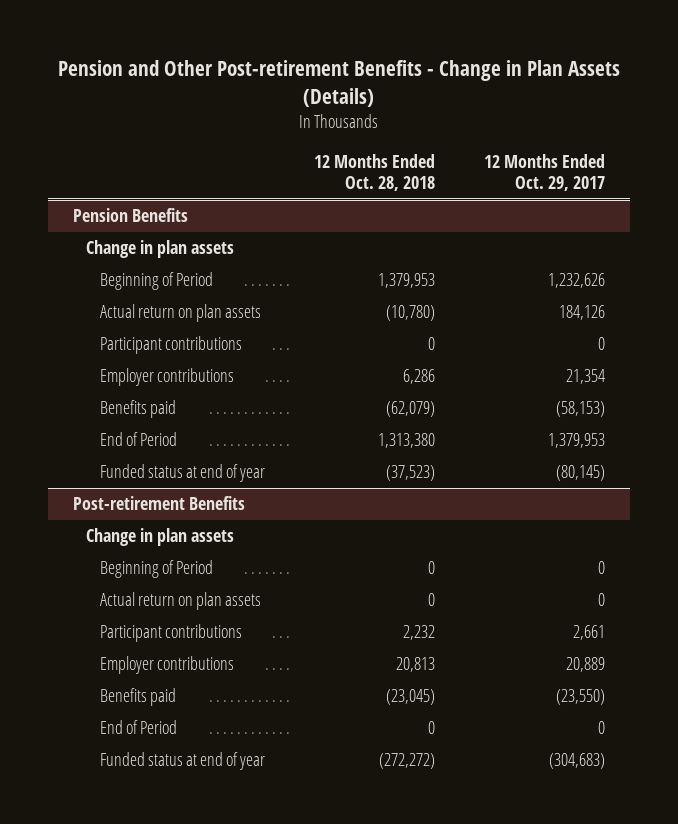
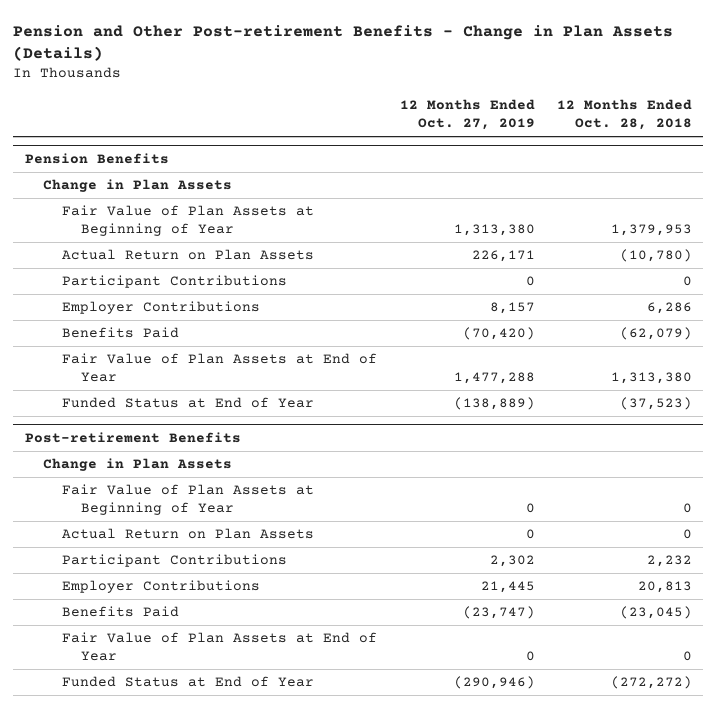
- | 12 Months Ended Oct. 28, 2018 | 12 Months Ended Oct. 29, 2017
+ | 12 Months Ended Oct. 27, 2019 | 12 Months Ended Oct. 28, 2018
@ Pension Benefits
- Change in plan assets
- Beginning of Period | 1,379,953 | 1,232,626
- Actual return on plan assets | (10,780) | 184,126
- Participant contributions | 0 | 0
- Employer contributions | 6,286 | 21,354
- Benefits paid | (62,079) | (58,153)
- End of Period | 1,313,380 | 1,379,953
- Funded status at end of year | (37,523) | (80,145)
+ Change in Plan Assets
+ Fair Value of Plan Assets at Beginning of Year | 1,313,380 | 1,379,953
+ Actual Return on Plan Assets | 226,171 | (10,780)
+ Participant Contributions | 0 | 0
+ Employer Contributions | 8,157 | 6,286
+ Benefits Paid | (70,420) | (62,079)
+ Fair Value of Plan Assets at End of Year | 1,477,288 | 1,313,380
+ Funded Status at End of Year | (138,889) | (37,523)
@ Post-retirement Benefits
- Change in plan assets
- Beginning of Period | 0 | 0
- Actual return on plan assets | 0 | 0
- Participant contributions | 2,232 | 2,661
- Employer contributions | 20,813 | 20,889
- Benefits paid | (23,045) | (23,550)
- End of Period | 0 | 0
- Funded status at end of year | (272,272) | (304,683)
+ Change in Plan Assets
+ Fair Value of Plan Assets at Beginning of Year | 0 | 0
+ Actual Return on Plan Assets | 0 | 0
+ Participant Contributions | 2,302 | 2,232
+ Employer Contributions | 21,445 | 20,813
+ Benefits Paid | (23,747) | (23,045)
+ Fair Value of Plan Assets at End of Year | 0 | 0
+ Funded Status at End of Year | (290,946) | (272,272)

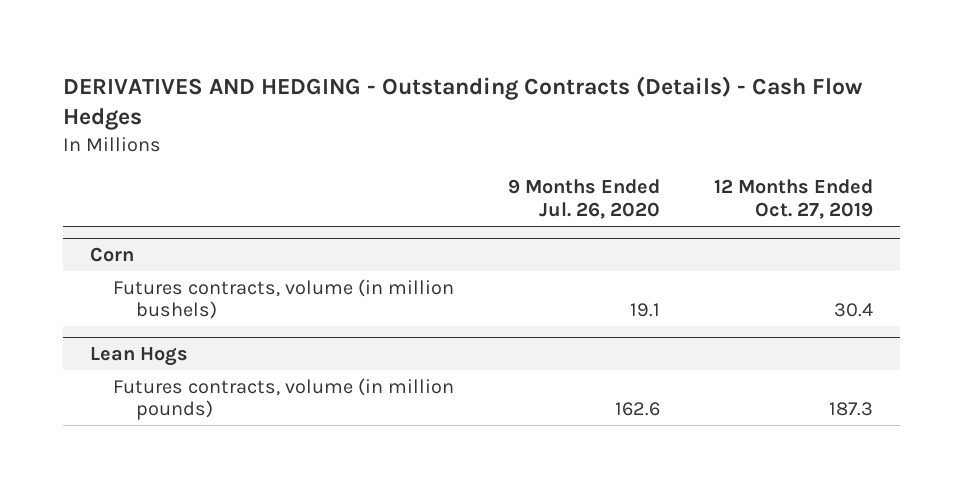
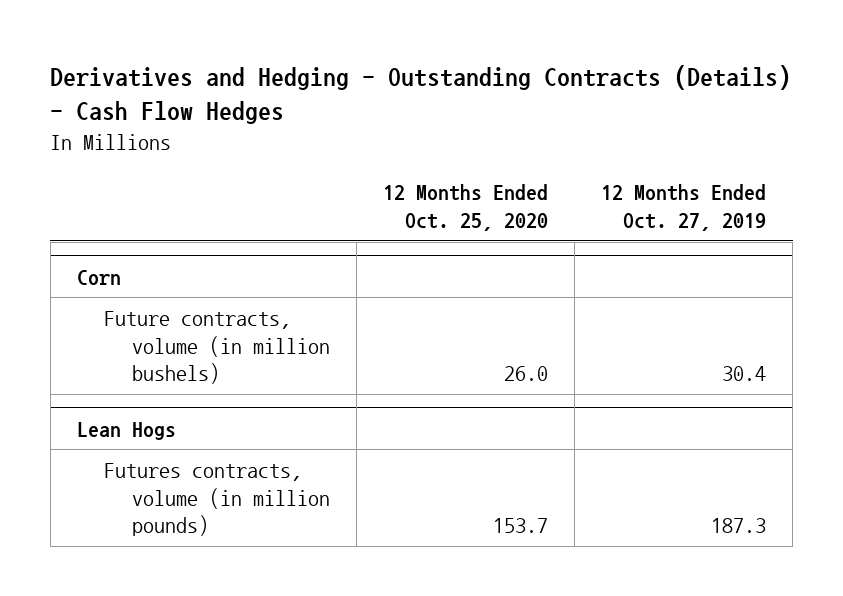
- DERIVATIVES AND HEDGING - Outstanding Contracts (Details) - Cash Flow Hedges
+ Derivatives and Hedging - Outstanding Contracts (Details) - Cash Flow Hedges
- | 9 Months Ended Jul. 26, 2020 | 12 Months Ended Oct. 27, 2019
+ | 12 Months Ended Oct. 25, 2020 | 12 Months Ended Oct. 27, 2019
@ Corn
- Futures contracts, volume (in million bushels) | 19.1 | 30.4
+ Future contracts, volume (in million bushels) | 26.0 | 30.4

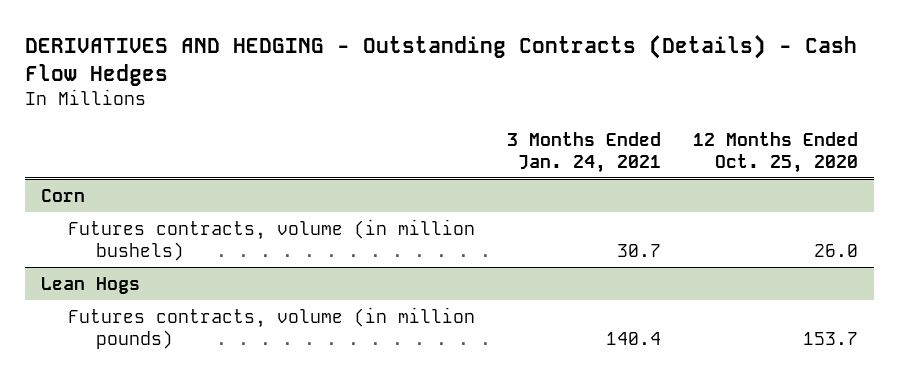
- Derivatives and Hedging - Outstanding Contracts (Details) - Cash Flow Hedges
+ DERIVATIVES AND HEDGING - Outstanding Contracts (Details) - Cash Flow Hedges
- | 12 Months Ended Oct. 25, 2020 | 12 Months Ended Oct. 27, 2019
+ | 3 Months Ended Jan. 24, 2021 | 12 Months Ended Oct. 25, 2020
@ Corn
- Future contracts, volume (in million bushels) | 26.0 | 30.4
+ Futures contracts, volume (in million bushels) | 30.7 | 26.0

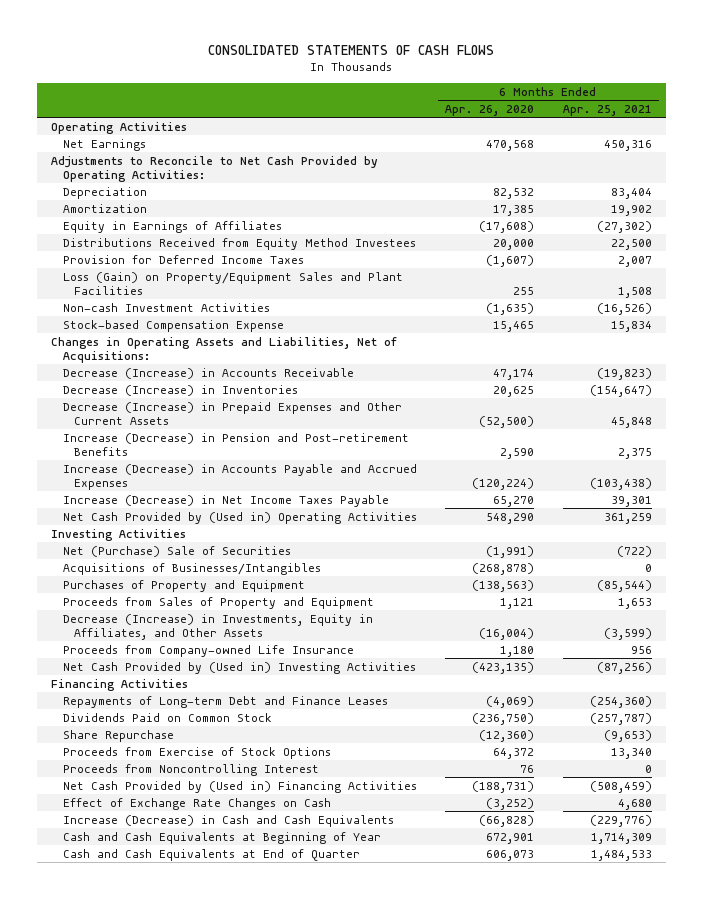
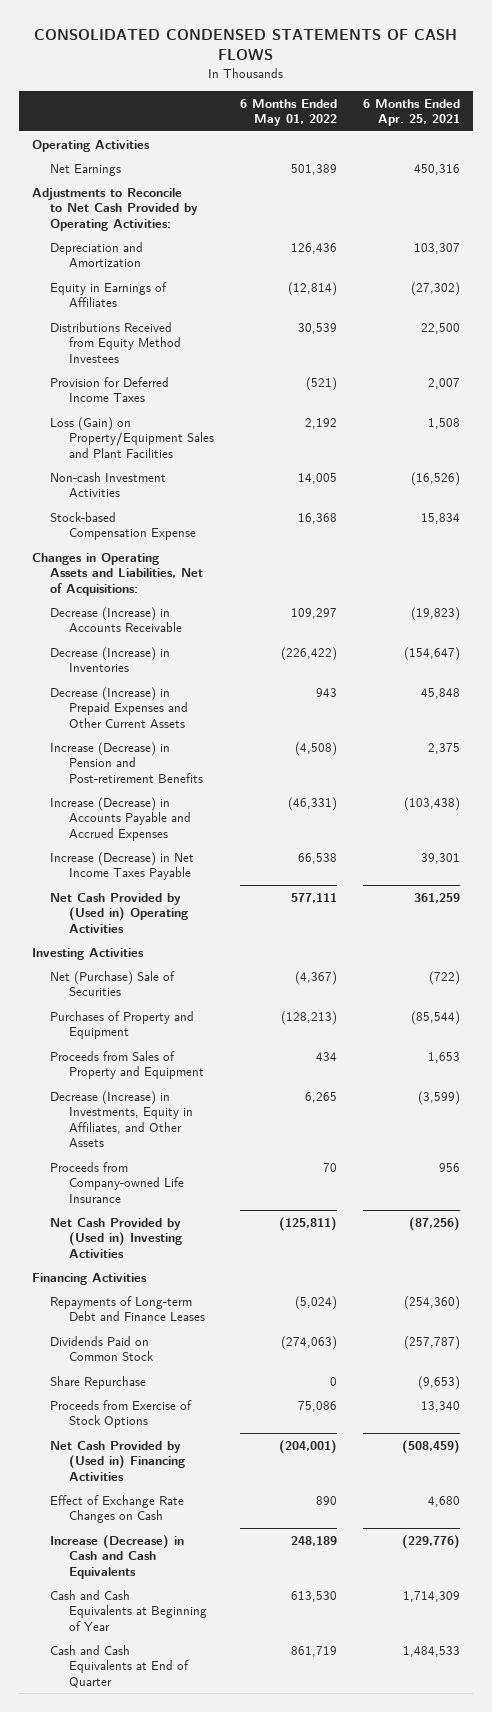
- CONSOLIDATED STATEMENTS OF CASH FLOWS
+ CONSOLIDATED CONDENSED STATEMENTS OF CASH FLOWS
- | 6 Months Ended Apr. 26, 2020 | 6 Months Ended Apr. 25, 2021
+ | 6 Months Ended May 01, 2022 | 6 Months Ended Apr. 25, 2021
- Depreciation | 82,532 | 83,404
- Amortization | 17,385 | 19,902
+ Depreciation and Amortization | 126,436 | 103,307
- Acquisitions of Businesses/Intangibles | (268,878) | 0
- Proceeds from Noncontrolling Interest | 76 | 0

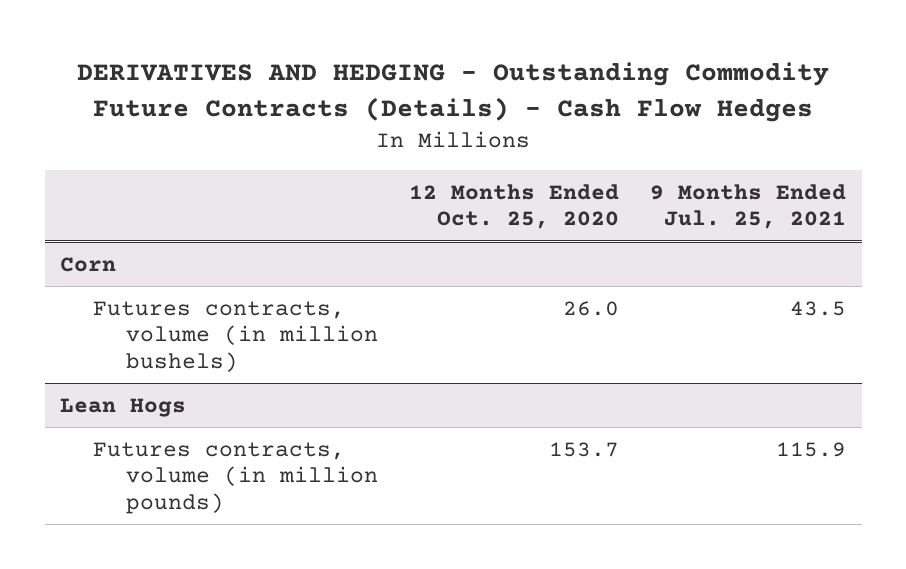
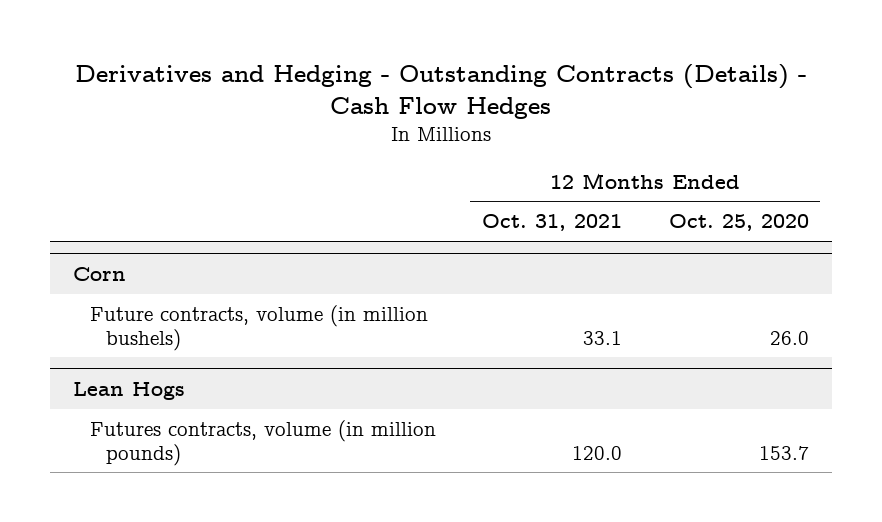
- DERIVATIVES AND HEDGING - Outstanding Commodity Future Contracts (Details) - Cash Flow Hedges
+ Derivatives and Hedging - Outstanding Contracts (Details) - Cash Flow Hedges
- | 12 Months Ended Oct. 25, 2020 | 9 Months Ended Jul. 25, 2021
+ | 12 Months Ended Oct. 31, 2021 | 12 Months Ended Oct. 25, 2020
@ Corn
- Futures contracts, volume (in million bushels) | 26.0 | 43.5
+ Future contracts, volume (in million bushels) | 33.1 | 26.0

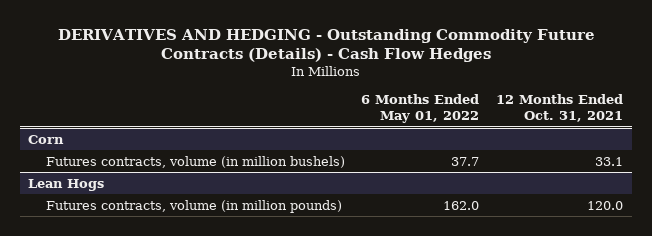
- Derivatives and Hedging - Outstanding Contracts (Details) - Cash Flow Hedges
+ DERIVATIVES AND HEDGING - Outstanding Commodity Future Contracts (Details) - Cash Flow Hedges
- | 12 Months Ended Oct. 31, 2021 | 12 Months Ended Oct. 25, 2020
+ | 6 Months Ended May 01, 2022 | 12 Months Ended Oct. 31, 2021
@ Corn
- Future contracts, volume (in million bushels) | 33.1 | 26.0
+ Futures contracts, volume (in million bushels) | 37.7 | 33.1

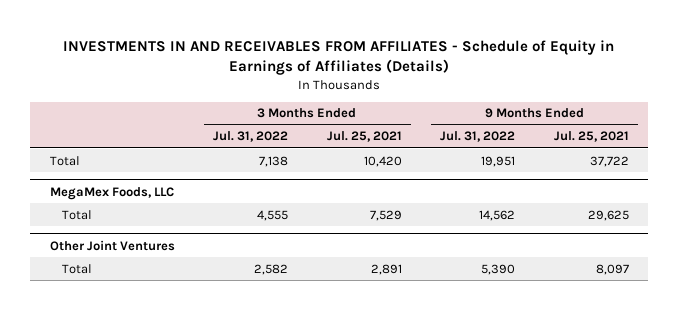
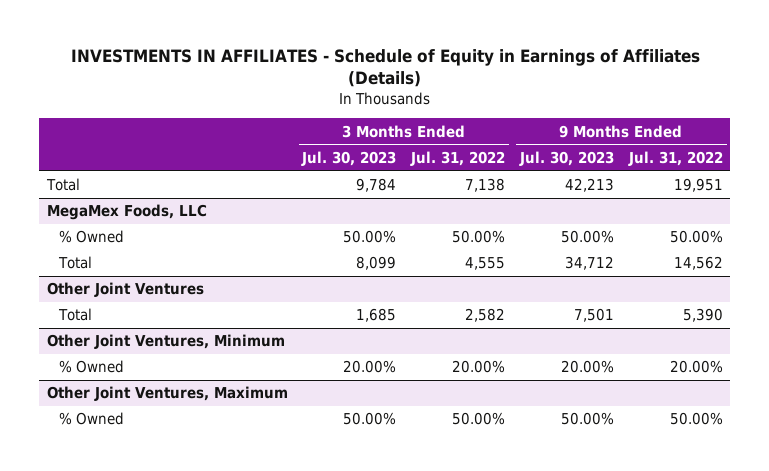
- INVESTMENTS IN AND RECEIVABLES FROM AFFILIATES - Schedule of Equity in Earnings of Affiliates (Details)
+ INVESTMENTS IN AFFILIATES - Schedule of Equity in Earnings of Affiliates (Details)
- | 3 Months Ended Jul. 31, 2022 | 3 Months Ended Jul. 25, 2021 | 9 Months Ended Jul. 31, 2022 | 9 Months Ended Jul. 25, 2021
+ | 3 Months Ended Jul. 30, 2023 | 3 Months Ended Jul. 31, 2022 | 9 Months Ended Jul. 30, 2023 | 9 Months Ended Jul. 31, 2022
@ MegaMex Foods, LLC
+ % Owned | 50.00% | 50.00% | 50.00% | 50.00%
+ Other Joint Ventures, Minimum
+ % Owned | 20.00% | 20.00% | 20.00% | 20.00%
+ Other Joint Ventures, Maximum
+ % Owned | 50.00% | 50.00% | 50.00% | 50.00%

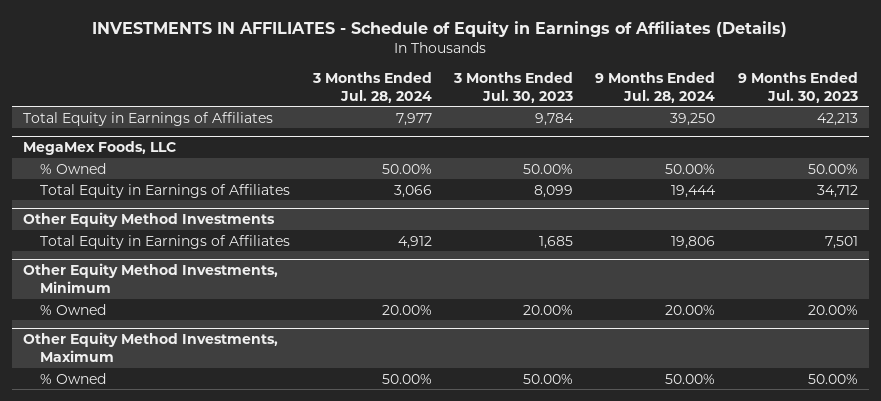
- | 3 Months Ended Jul. 30, 2023 | 3 Months Ended Jul. 31, 2022 | 9 Months Ended Jul. 30, 2023 | 9 Months Ended Jul. 31, 2022
+ | 3 Months Ended Jul. 28, 2024 | 3 Months Ended Jul. 30, 2023 | 9 Months Ended Jul. 28, 2024 | 9 Months Ended Jul. 30, 2023
- Total | 9,784 | 7,138 | 42,213 | 19,951
+ Total Equity in Earnings of Affiliates | 7,977 | 9,784 | 39,250 | 42,213
@ MegaMex Foods, LLC
- Total | 8,099 | 4,555 | 34,712 | 14,562
- Other Joint Ventures
- Total | 1,685 | 2,582 | 7,501 | 5,390
- Other Joint Ventures, Minimum
@ MegaMex Foods, LLC
+ Total Equity in Earnings of Affiliates | 3,066 | 8,099 | 19,444 | 34,712
+ Other Equity Method Investments
+ Total Equity in Earnings of Affiliates | 4,912 | 1,685 | 19,806 | 7,501
+ Other Equity Method Investments, Minimum
- Other Joint Ventures, Maximum
+ Other Equity Method Investments, Maximum

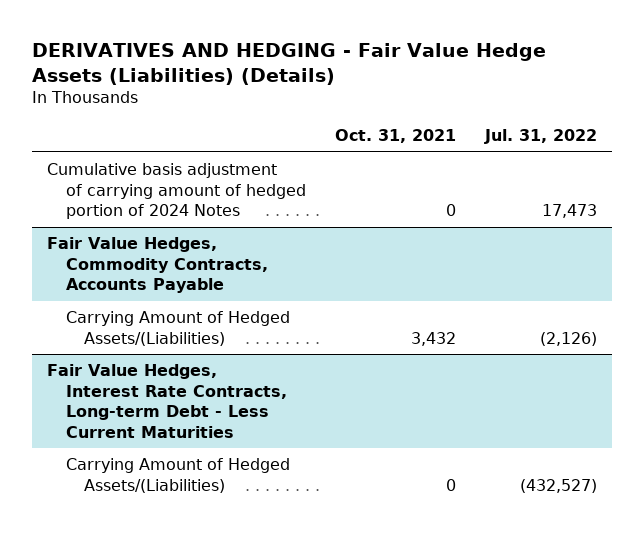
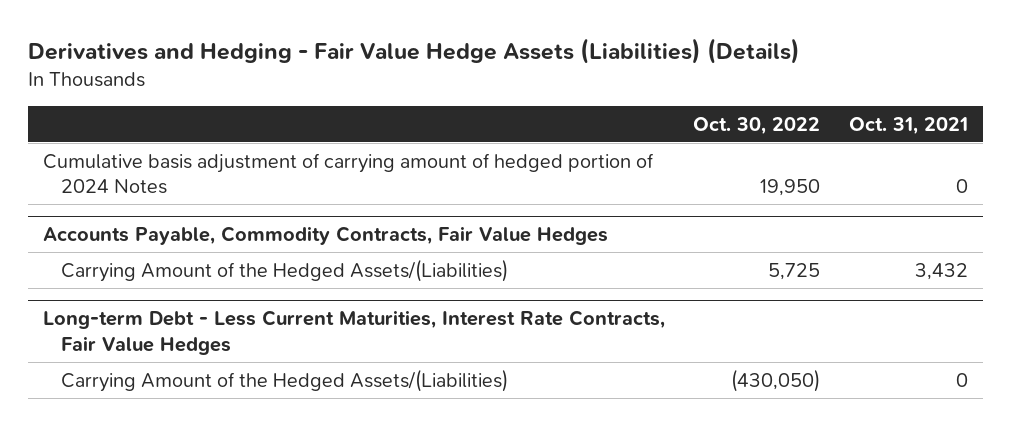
- DERIVATIVES AND HEDGING - Fair Value Hedge Assets (Liabilities) (Details)
+ Derivatives and Hedging - Fair Value Hedge Assets (Liabilities) (Details)
- | Oct. 31, 2021 | Jul. 31, 2022
+ | Oct. 30, 2022 | Oct. 31, 2021
- Fair Value Hedges, Commodity Contracts, Accounts Payable
- Carrying Amount of Hedged Assets/(Liabilities) | 3,432 | (2,126)
- Fair Value Hedges, Interest Rate Contracts, Long-term Debt - Less Current Maturities
- Carrying Amount of Hedged Assets/(Liabilities) | 0 | (432,527)
+ Accounts Payable, Commodity Contracts, Fair Value Hedges
+ Carrying Amount of the Hedged Assets/(Liabilities) | 5,725 | 3,432
+ Long-term Debt - Less Current Maturities, Interest Rate Contracts, Fair Value Hedges
+ Carrying Amount of the Hedged Assets/(Liabilities) | (430,050) | 0

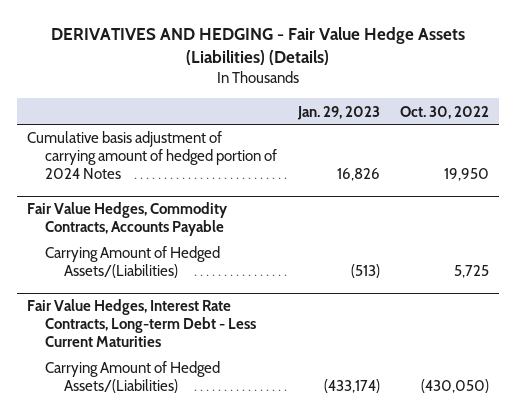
- Derivatives and Hedging - Fair Value Hedge Assets (Liabilities) (Details)
+ DERIVATIVES AND HEDGING - Fair Value Hedge Assets (Liabilities) (Details)
- | Oct. 30, 2022 | Oct. 31, 2021
+ | Jan. 29, 2023 | Oct. 30, 2022
- Accounts Payable, Commodity Contracts, Fair Value Hedges
- Carrying Amount of the Hedged Assets/(Liabilities) | 5,725 | 3,432
- Long-term Debt - Less Current Maturities, Interest Rate Contracts, Fair Value Hedges
- Carrying Amount of the Hedged Assets/(Liabilities) | (430,050) | 0
+ Fair Value Hedges, Commodity Contracts, Accounts Payable
+ Carrying Amount of Hedged Assets/(Liabilities) | (513) | 5,725
+ Fair Value Hedges, Interest Rate Contracts, Long-term Debt - Less Current Maturities
+ Carrying Amount of Hedged Assets/(Liabilities) | (433,174) | (430,050)

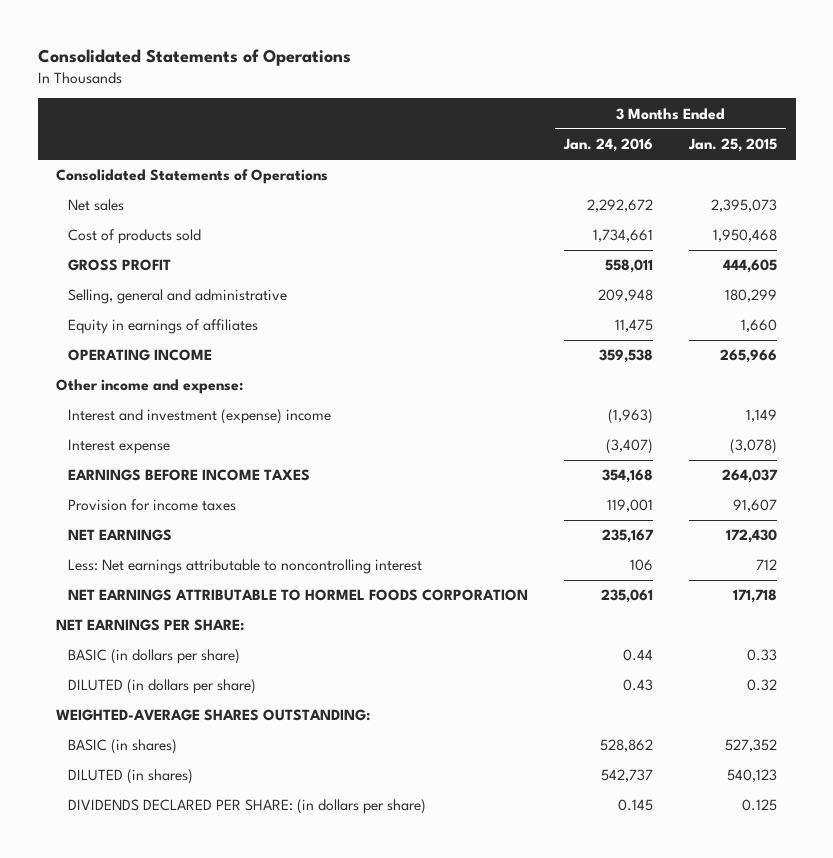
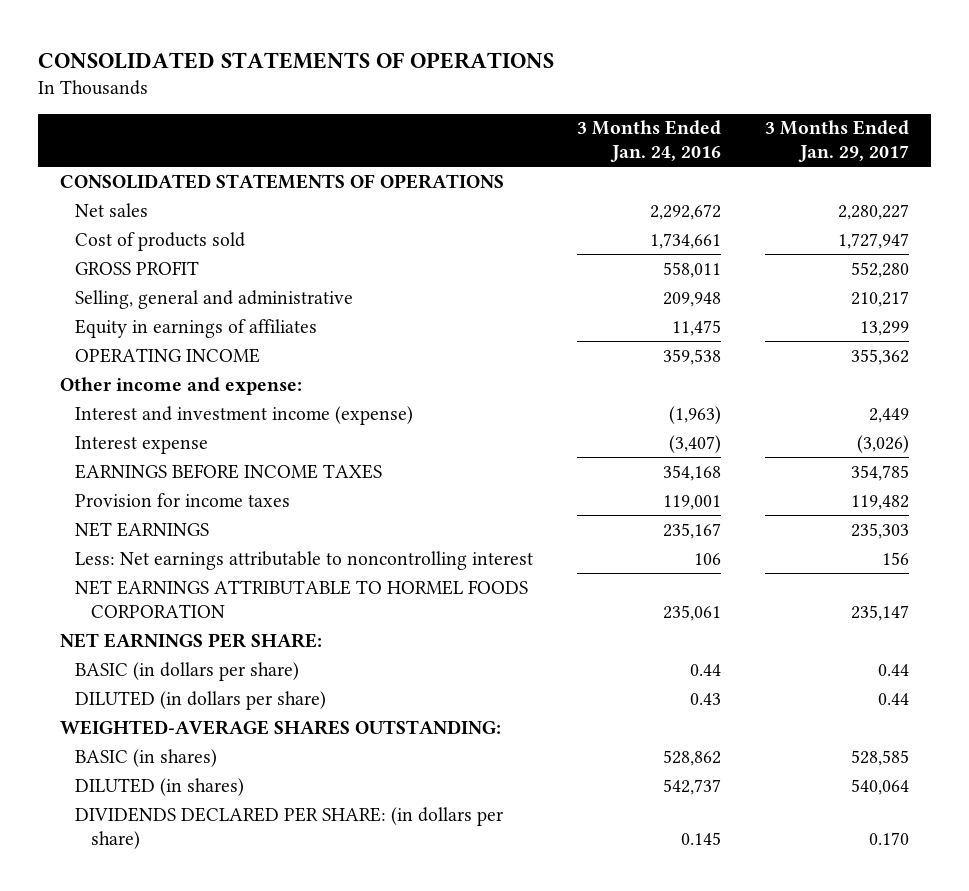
- Consolidated Statements of Operations
+ CONSOLIDATED STATEMENTS OF OPERATIONS
- | 3 Months Ended Jan. 24, 2016 | 3 Months Ended Jan. 25, 2015
+ | 3 Months Ended Jan. 24, 2016 | 3 Months Ended Jan. 29, 2017
- Consolidated Statements of Operations
+ CONSOLIDATED STATEMENTS OF OPERATIONS
- Interest and investment (expense) income | (1,963) | 1,149
+ Interest and investment income (expense) | (1,963) | 2,449

